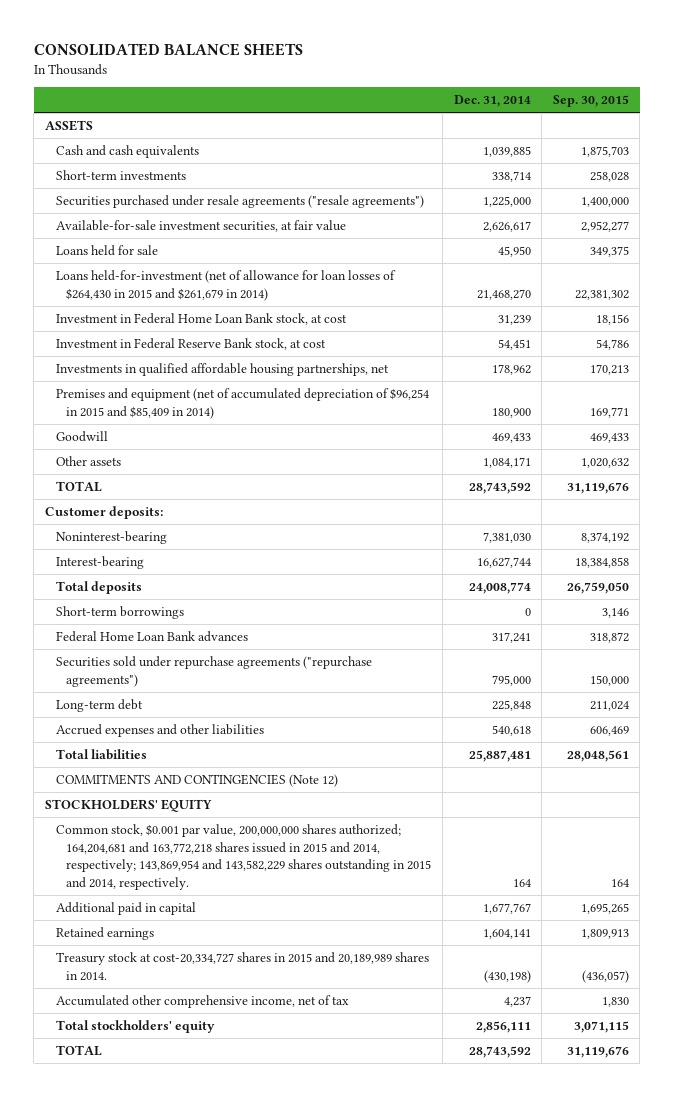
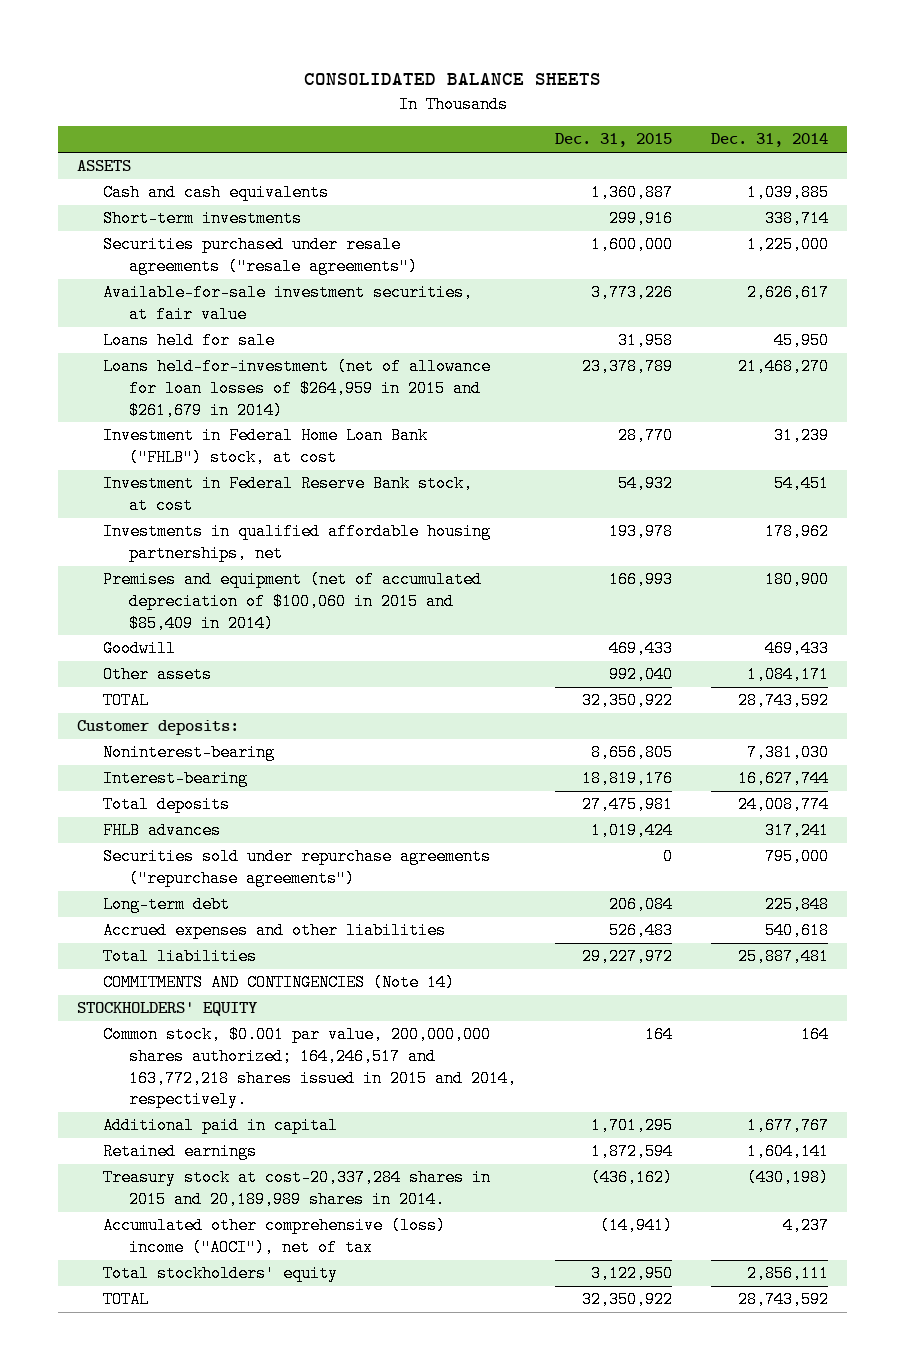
- | Dec. 31, 2014 | Sep. 30, 2015
+ | Dec. 31, 2015 | Dec. 31, 2014
- Loans held-for-investment (net of allowance for loan losses of $264,430 in 2015 and $261,679 in 2014) | 21,468,270 | 22,381,302
- Investment in Federal Home Loan Bank stock, at cost | 31,239 | 18,156
+ Loans held-for-investment (net of allowance for loan losses of $264,959 in 2015 and $261,679 in 2014) | 23,378,789 | 21,468,270
+ Investment in Federal Home Loan Bank ("FHLB") stock, at cost | 28,770 | 31,239
- Premises and equipment (net of accumulated depreciation of $96,254 in 2015 and $85,409 in 2014) | 180,900 | 169,771
+ Premises and equipment (net of accumulated depreciation of $100,060 in 2015 and $85,409 in 2014) | 166,993 | 180,900
- Short-term borrowings | 0 | 3,146
- Federal Home Loan Bank advances | 317,241 | 318,872
+ FHLB advances | 1,019,424 | 317,241
- COMMITMENTS AND CONTINGENCIES (Note 12)
+ COMMITMENTS AND CONTINGENCIES (Note 14)
- Common stock, $0.001 par value, 200,000,000 shares authorized; 164,204,681 and 163,772,218 shares issued in 2015 and 2014, respectively; 143,869,954 and 143,582,229 shares outstanding in 2015 and 2014, respectively. | 164 | 164
+ Common stock, $0.001 par value, 200,000,000 shares authorized; 164,246,517 and 163,772,218 shares issued in 2015 and 2014, respectively. | 164 | 164
- Treasury stock at cost-20,334,727 shares in 2015 and 20,189,989 shares in 2014. | (430,198) | (436,057)
- Accumulated other comprehensive income, net of tax | 4,237 | 1,830
+ Treasury stock at cost-20,337,284 shares in 2015 and 20,189,989 shares in 2014. | (436,162) | (430,198)
+ Accumulated other comprehensive (loss) income ("AOCI"), net of tax | (14,941) | 4,237

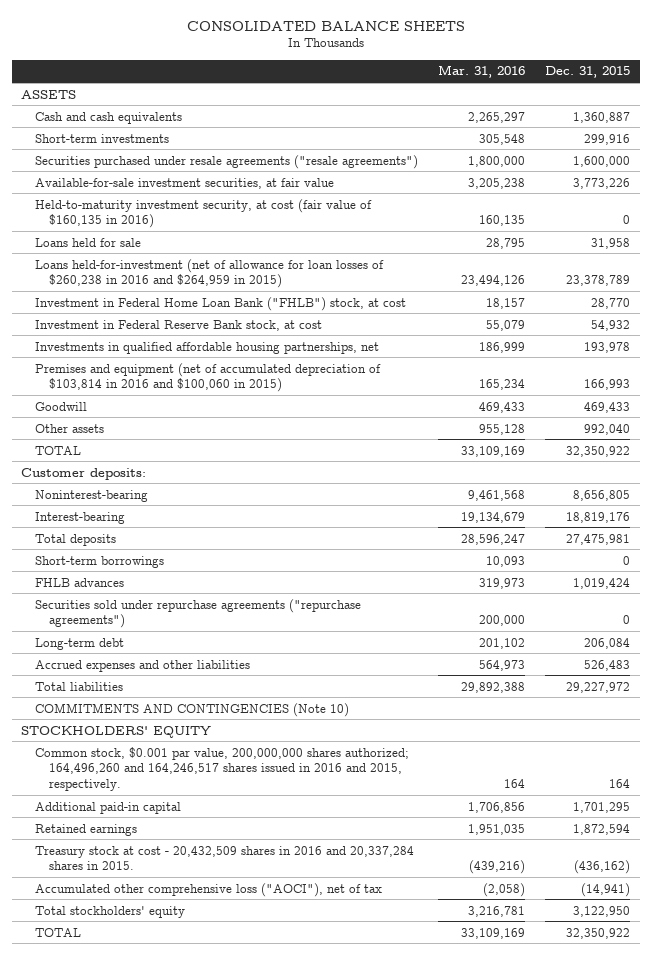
- | Dec. 31, 2015 | Dec. 31, 2014
+ | Mar. 31, 2016 | Dec. 31, 2015
+ Held-to-maturity investment security, at cost (fair value of $160,135 in 2016) | 160,135 | 0
- Loans held-for-investment (net of allowance for loan losses of $264,959 in 2015 and $261,679 in 2014) | 23,378,789 | 21,468,270
+ Loans held-for-investment (net of allowance for loan losses of $260,238 in 2016 and $264,959 in 2015) | 23,494,126 | 23,378,789
- Premises and equipment (net of accumulated depreciation of $100,060 in 2015 and $85,409 in 2014) | 166,993 | 180,900
+ Premises and equipment (net of accumulated depreciation of $103,814 in 2016 and $100,060 in 2015) | 165,234 | 166,993
+ Short-term borrowings | 10,093 | 0
- COMMITMENTS AND CONTINGENCIES (Note 14)
+ COMMITMENTS AND CONTINGENCIES (Note 10)
- Common stock, $0.001 par value, 200,000,000 shares authorized; 164,246,517 and 163,772,218 shares issued in 2015 and 2014, respectively. | 164 | 164
- Additional paid in capital | 1,701,295 | 1,677,767
+ Common stock, $0.001 par value, 200,000,000 shares authorized; 164,496,260 and 164,246,517 shares issued in 2016 and 2015, respectively. | 164 | 164
+ Additional paid-in capital | 1,706,856 | 1,701,295
- Treasury stock at cost-20,337,284 shares in 2015 and 20,189,989 shares in 2014. | (436,162) | (430,198)
- Accumulated other comprehensive (loss) income ("AOCI"), net of tax | (14,941) | 4,237
+ Treasury stock at cost - 20,432,509 shares in 2016 and 20,337,284 shares in 2015. | (439,216) | (436,162)
+ Accumulated other comprehensive loss ("AOCI"), net of tax | (2,058) | (14,941)

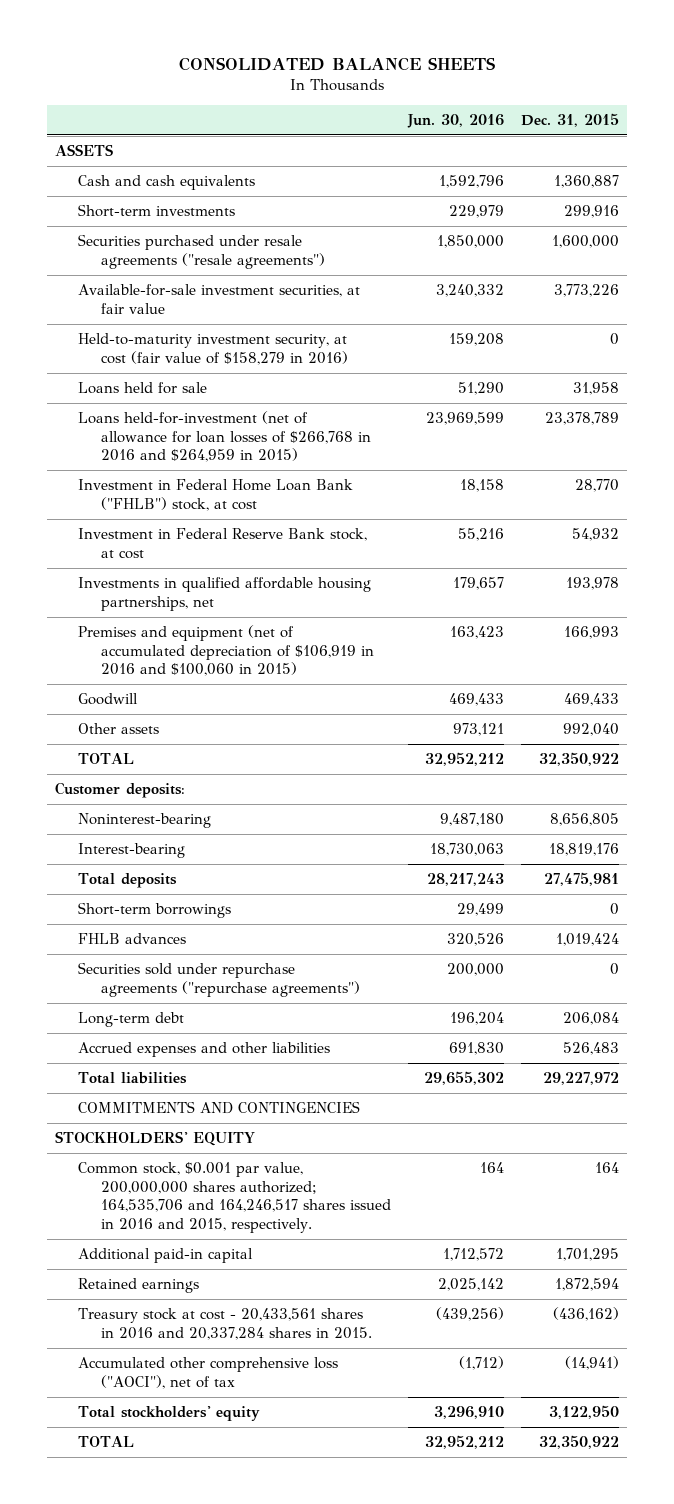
- | Mar. 31, 2016 | Dec. 31, 2015
+ | Jun. 30, 2016 | Dec. 31, 2015
- Held-to-maturity investment security, at cost (fair value of $160,135 in 2016) | 160,135 | 0
+ Held-to-maturity investment security, at cost (fair value of $158,279 in 2016) | 159,208 | 0
- Loans held-for-investment (net of allowance for loan losses of $260,238 in 2016 and $264,959 in 2015) | 23,494,126 | 23,378,789
+ Loans held-for-investment (net of allowance for loan losses of $266,768 in 2016 and $264,959 in 2015) | 23,969,599 | 23,378,789
- Premises and equipment (net of accumulated depreciation of $103,814 in 2016 and $100,060 in 2015) | 165,234 | 166,993
+ Premises and equipment (net of accumulated depreciation of $106,919 in 2016 and $100,060 in 2015) | 163,423 | 166,993
- COMMITMENTS AND CONTINGENCIES (Note 10)
+ COMMITMENTS AND CONTINGENCIES
- Common stock, $0.001 par value, 200,000,000 shares authorized; 164,496,260 and 164,246,517 shares issued in 2016 and 2015, respectively. | 164 | 164
+ Common stock, $0.001 par value, 200,000,000 shares authorized; 164,535,706 and 164,246,517 shares issued in 2016 and 2015, respectively. | 164 | 164
- Treasury stock at cost - 20,432,509 shares in 2016 and 20,337,284 shares in 2015. | (439,216) | (436,162)
+ Treasury stock at cost - 20,433,561 shares in 2016 and 20,337,284 shares in 2015. | (439,256) | (436,162)

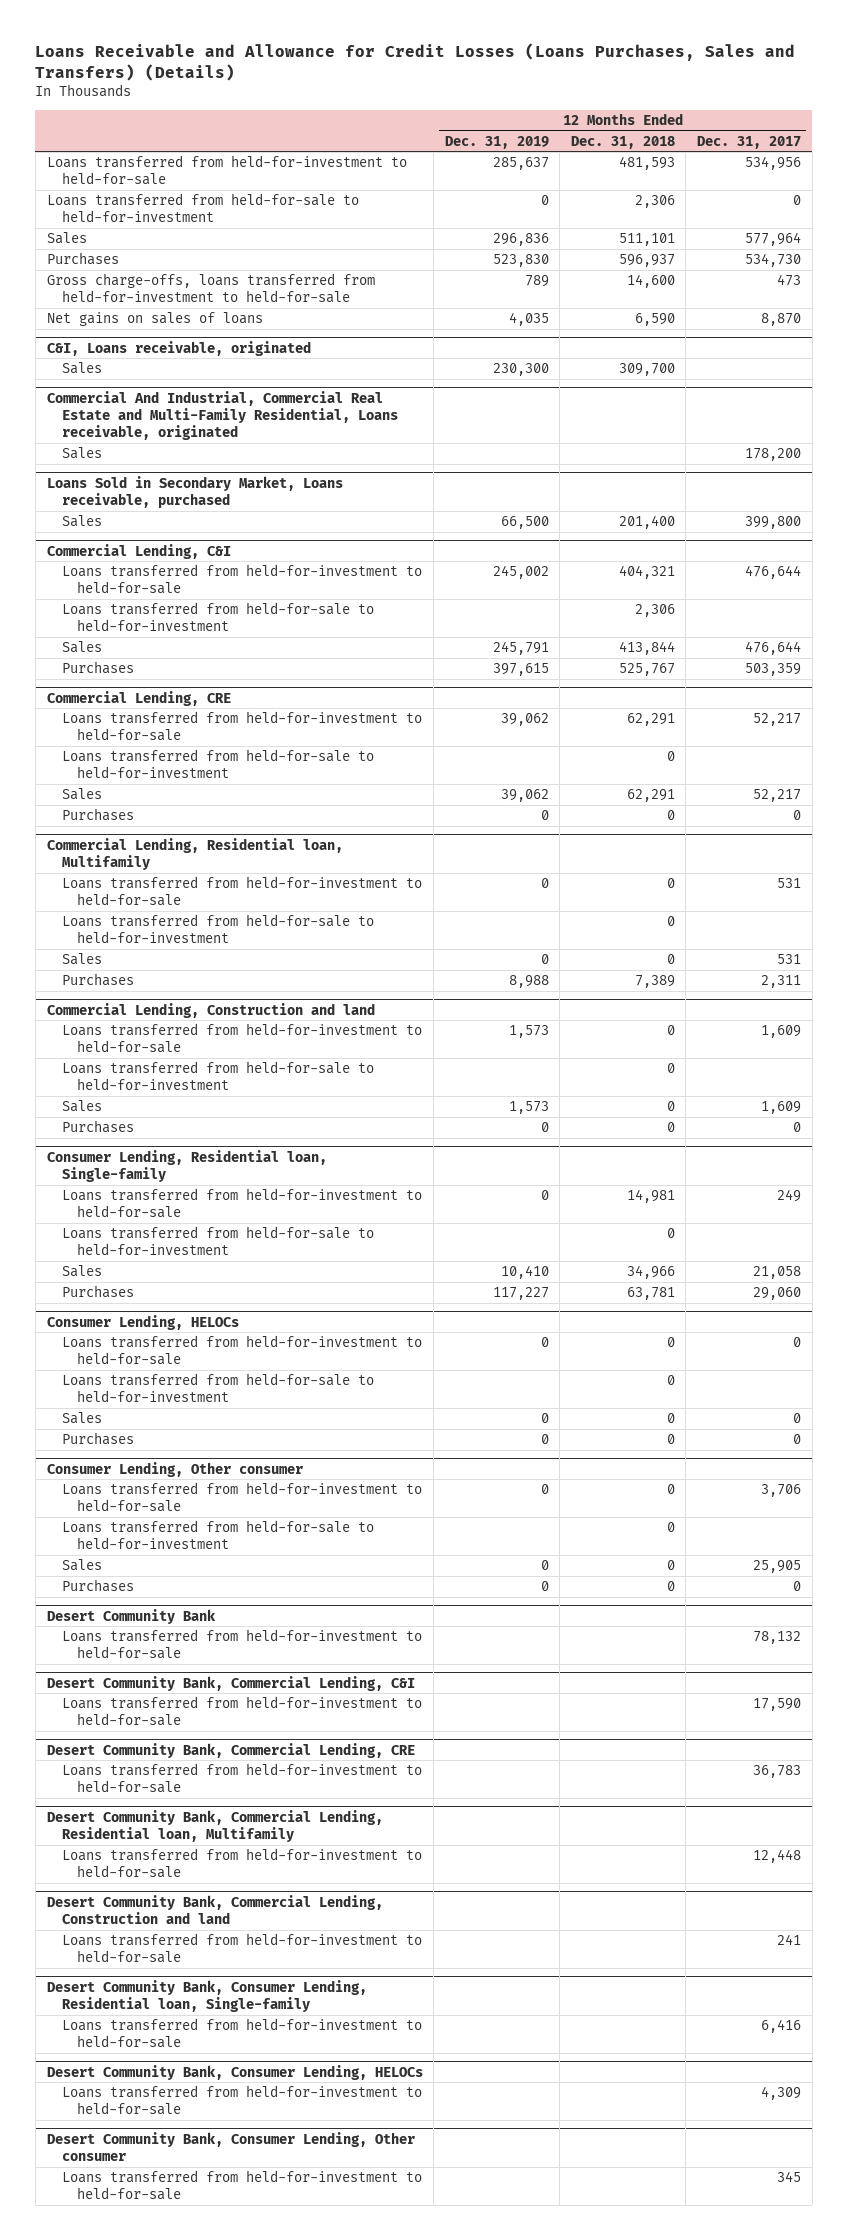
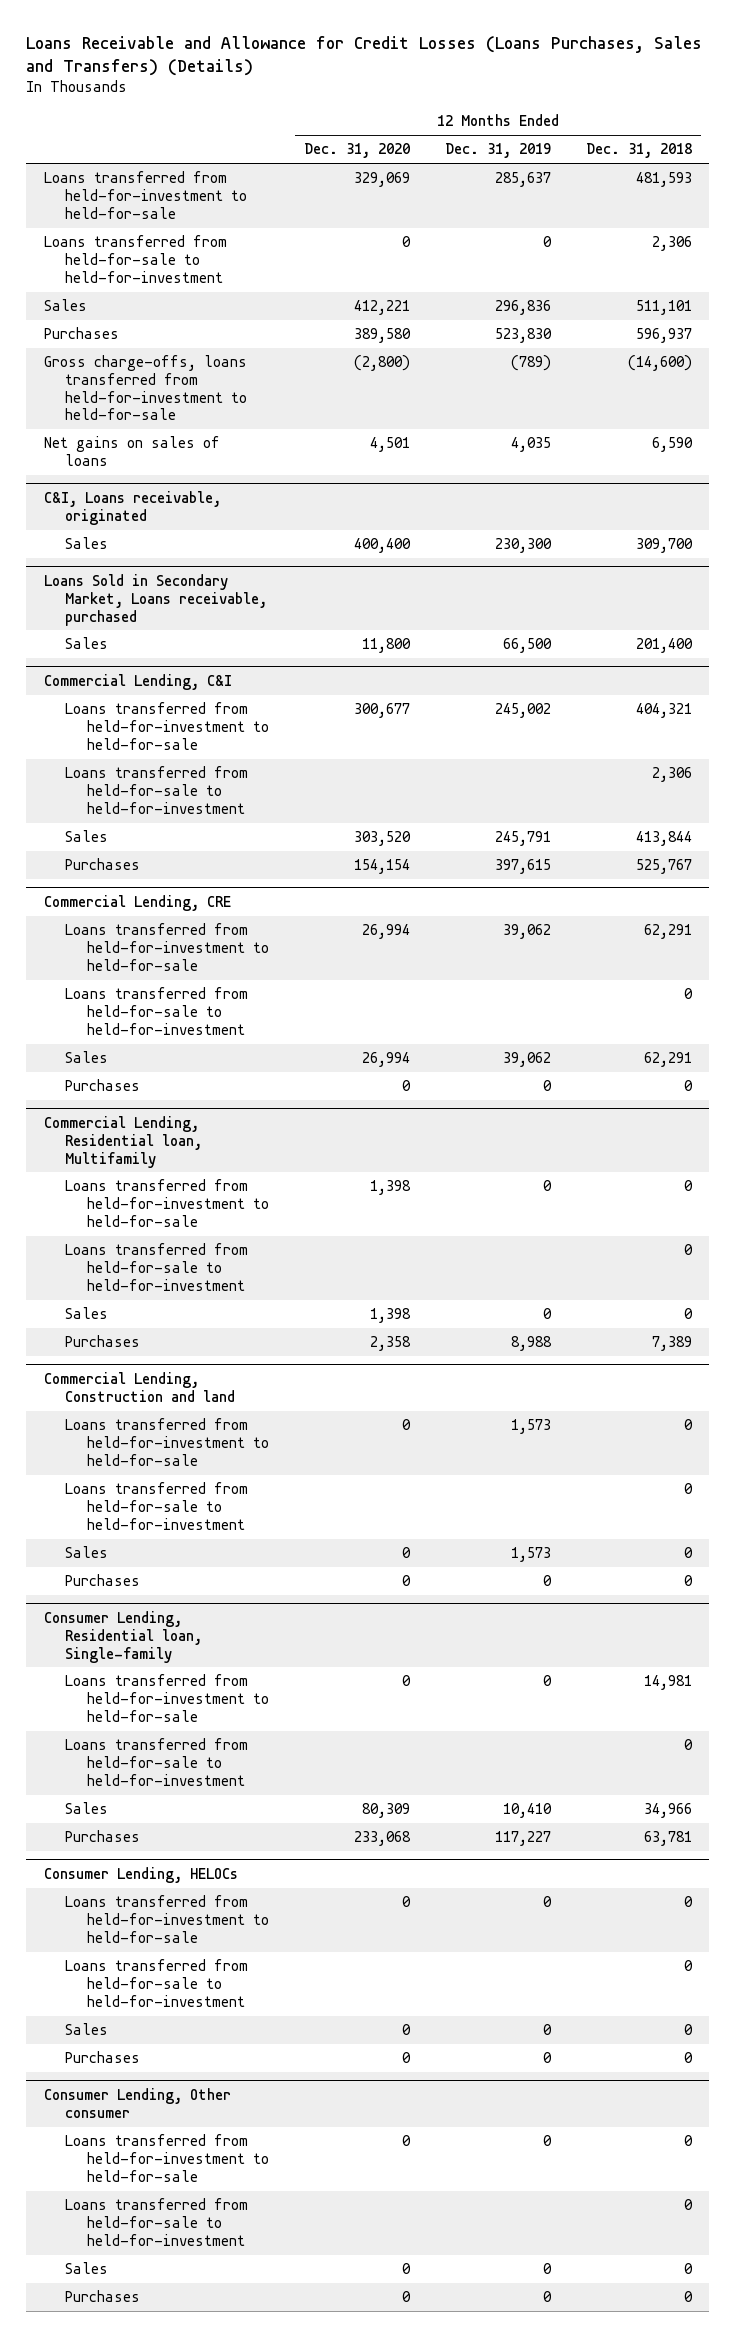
- | 12 Months Ended Dec. 31, 2019 | 12 Months Ended Dec. 31, 2018 | 12 Months Ended Dec. 31, 2017
+ | 12 Months Ended Dec. 31, 2020 | 12 Months Ended Dec. 31, 2019 | 12 Months Ended Dec. 31, 2018
- Gross charge-offs, loans transferred from held-for-investment to held-for-sale | 789 | 14,600 | 473
+ Gross charge-offs, loans transferred from held-for-investment to held-for-sale | (2,800) | (789) | (14,600)
- Commercial And Industrial, Commercial Real Estate and Multi-Family Residential, Loans receivable, originated
- Sales | | | 178,200
- Desert Community Bank
- Loans transferred from held-for-investment to held-for-sale | | | 78,132
- Desert Community Bank, Commercial Lending, C&I
- Loans transferred from held-for-investment to held-for-sale | | | 17,590
- Desert Community Bank, Commercial Lending, CRE
- Loans transferred from held-for-investment to held-for-sale | | | 36,783
- Desert Community Bank, Commercial Lending, Residential loan, Multifamily
- Loans transferred from held-for-investment to held-for-sale | | | 12,448
- Desert Community Bank, Commercial Lending, Construction and land
- Loans transferred from held-for-investment to held-for-sale | | | 241
- Desert Community Bank, Consumer Lending, Residential loan, Single-family
- Loans transferred from held-for-investment to held-for-sale | | | 6,416
- Desert Community Bank, Consumer Lending, HELOCs
- Loans transferred from held-for-investment to held-for-sale | | | 4,309
- Desert Community Bank, Consumer Lending, Other consumer
- Loans transferred from held-for-investment to held-for-sale | | | 345

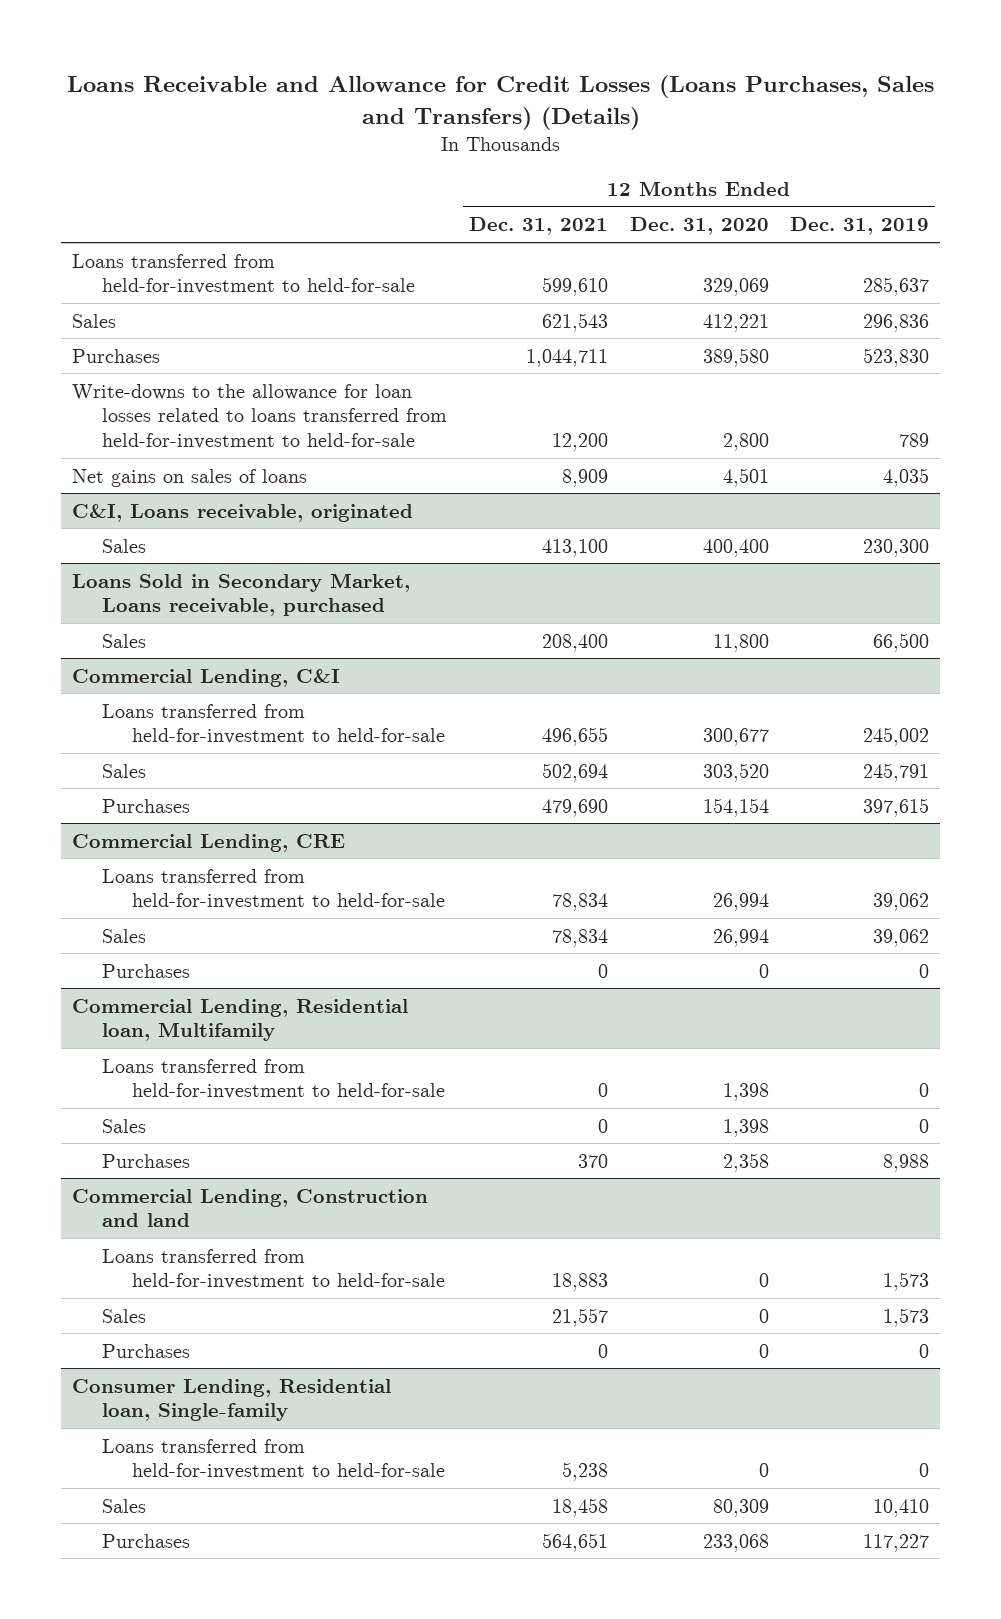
- | 12 Months Ended Dec. 31, 2020 | 12 Months Ended Dec. 31, 2019 | 12 Months Ended Dec. 31, 2018
+ | 12 Months Ended Dec. 31, 2021 | 12 Months Ended Dec. 31, 2020 | 12 Months Ended Dec. 31, 2019
- Loans transferred from held-for-sale to held-for-investment | 0 | 0 | 2,306
- Gross charge-offs, loans transferred from held-for-investment to held-for-sale | (2,800) | (789) | (14,600)
+ Write-downs to the allowance for loan losses related to loans transferred from held-for-investment to held-for-sale | 12,200 | 2,800 | 789
@ Commercial Lending, C&I
- Loans transferred from held-for-sale to held-for-investment | | | 2,306
@ Commercial Lending, CRE
- Loans transferred from held-for-sale to held-for-investment | | | 0
@ Commercial Lending, Residential loan, Multifamily
- Loans transferred from held-for-sale to held-for-investment | | | 0
@ Commercial Lending, Construction and land
- Loans transferred from held-for-sale to held-for-investment | | | 0
@ Consumer Lending, Residential loan, Single-family
- Loans transferred from held-for-sale to held-for-investment | | | 0
- Consumer Lending, HELOCs
- Loans transferred from held-for-investment to held-for-sale | 0 | 0 | 0
- Loans transferred from held-for-sale to held-for-investment | | | 0
- Sales | 0 | 0 | 0
- Purchases | 0 | 0 | 0
- Consumer Lending, Other consumer
- Loans transferred from held-for-investment to held-for-sale | 0 | 0 | 0
- Loans transferred from held-for-sale to held-for-investment | | | 0
- Sales | 0 | 0 | 0
- Purchases | 0 | 0 | 0

